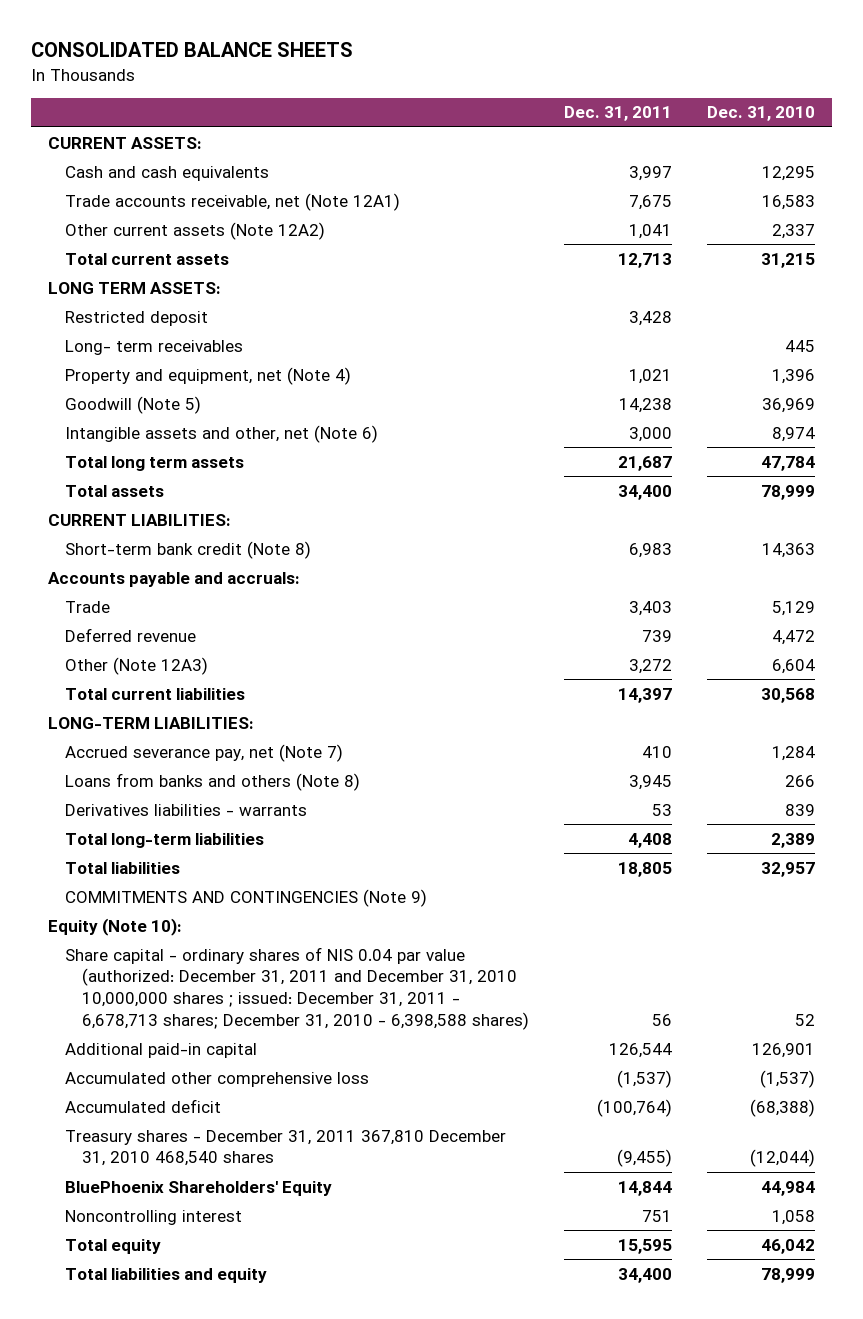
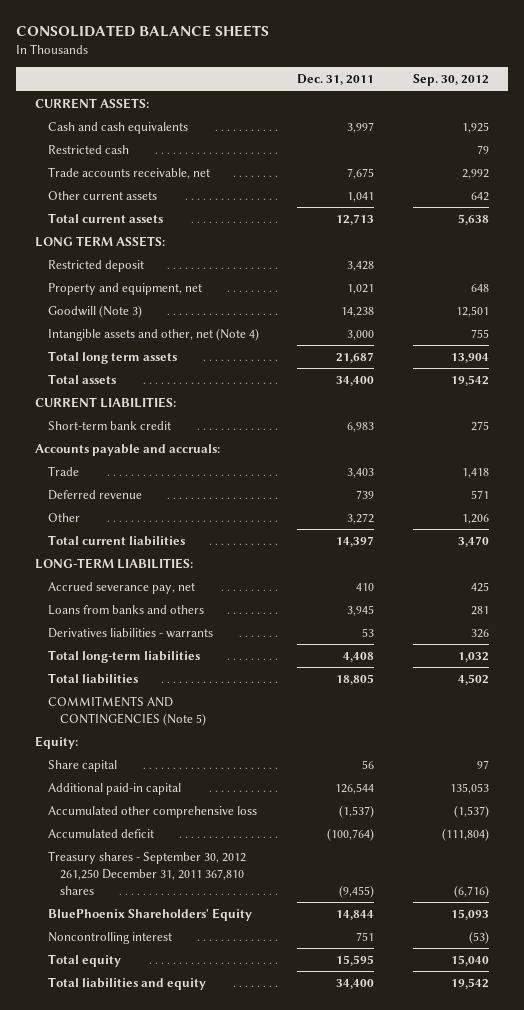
- | Dec. 31, 2011 | Dec. 31, 2010
+ | Dec. 31, 2011 | Sep. 30, 2012
- Trade accounts receivable, net (Note 12A1) | 7,675 | 16,583
- Other current assets (Note 12A2) | 1,041 | 2,337
+ Restricted cash | | 79
+ Trade accounts receivable, net | 7,675 | 2,992
+ Other current assets | 1,041 | 642
- Long- term receivables | | 445
- Property and equipment, net (Note 4) | 1,021 | 1,396
- Goodwill (Note 5) | 14,238 | 36,969
- Intangible assets and other, net (Note 6) | 3,000 | 8,974
+ Property and equipment, net | 1,021 | 648
+ Goodwill (Note 3) | 14,238 | 12,501
+ Intangible assets and other, net (Note 4) | 3,000 | 755
- Short-term bank credit (Note 8) | 6,983 | 14,363
+ Short-term bank credit | 6,983 | 275
- Other (Note 12A3) | 3,272 | 6,604
+ Other | 3,272 | 1,206
- Accrued severance pay, net (Note 7) | 410 | 1,284
- Loans from banks and others (Note 8) | 3,945 | 266
+ Accrued severance pay, net | 410 | 425
+ Loans from banks and others | 3,945 | 281
- COMMITMENTS AND CONTINGENCIES (Note 9)
- Equity (Note 10):
- Share capital - ordinary shares of NIS 0.04 par value (authorized: December 31, 2011 and December 31, 2010 10,000,000 shares ; issued: December 31, 2011 - 6,678,713 shares; December 31, 2010 - 6,398,588 shares) | 56 | 52
+ COMMITMENTS AND CONTINGENCIES (Note 5)
+ Equity:
+ Share capital | 56 | 97
- Treasury shares - December 31, 2011 367,810 December 31, 2010 468,540 shares | (9,455) | (12,044)
+ Treasury shares - September 30, 2012 261,250 December 31, 2011 367,810 shares | (9,455) | (6,716)

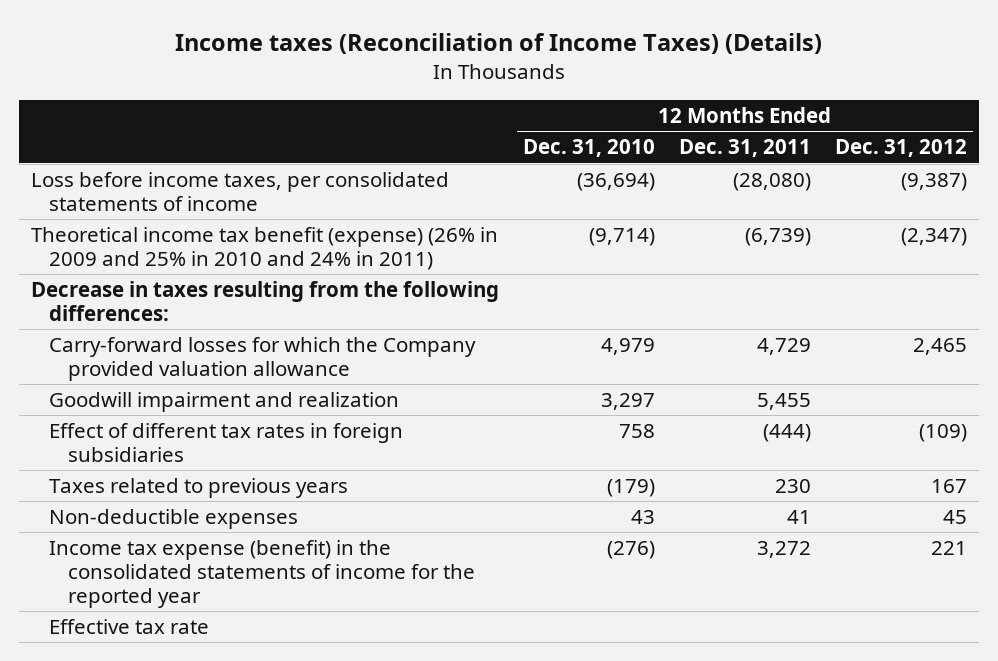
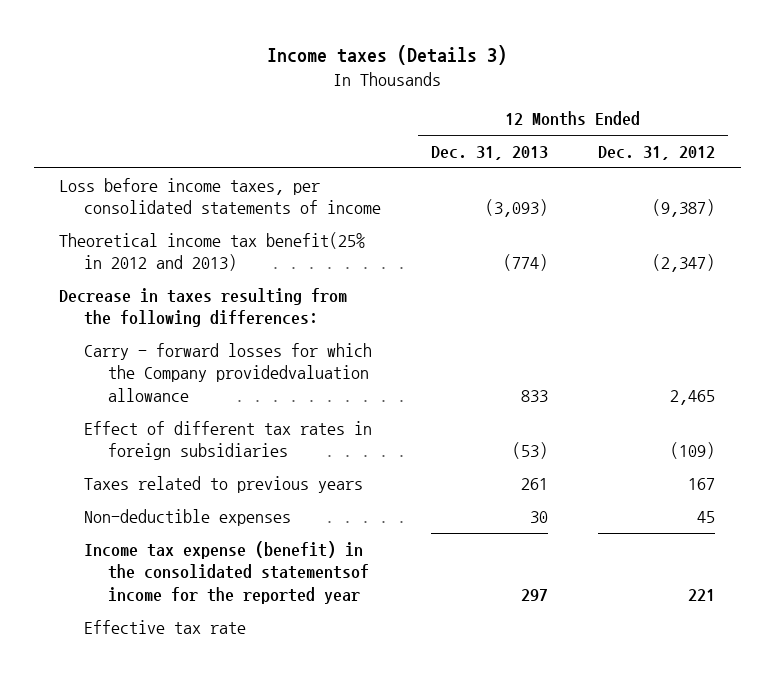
- Income taxes (Reconciliation of Income Taxes) (Details)
+ Income taxes (Details 3)
- | 12 Months Ended Dec. 31, 2010 | 12 Months Ended Dec. 31, 2011 | 12 Months Ended Dec. 31, 2012
+ | 12 Months Ended Dec. 31, 2013 | 12 Months Ended Dec. 31, 2012
- Theoretical income tax benefit (expense) (26% in 2009 and 25% in 2010 and 24% in 2011) | (9,714) | (6,739) | (2,347)
+ Theoretical income tax benefit(25% in 2012 and 2013) | (774) | (2,347)
- Carry-forward losses for which the Company provided valuation allowance | 4,979 | 4,729 | 2,465
- Goodwill impairment and realization | 3,297 | 5,455 |
+ Carry - forward losses for which the Company providedvaluation allowance | 833 | 2,465
- Income tax expense (benefit) in the consolidated statements of income for the reported year | (276) | 3,272 | 221
+ Income tax expense (benefit) in the consolidated statementsof income for the reported year | 297 | 221

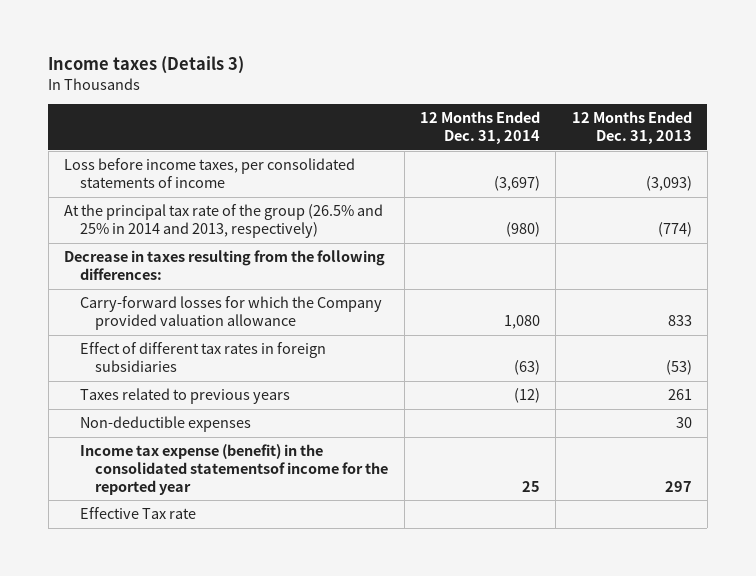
- | 12 Months Ended Dec. 31, 2013 | 12 Months Ended Dec. 31, 2012
+ | 12 Months Ended Dec. 31, 2014 | 12 Months Ended Dec. 31, 2013
- Theoretical income tax benefit(25% in 2012 and 2013) | (774) | (2,347)
+ At the principal tax rate of the group (26.5% and 25% in 2014 and 2013, respectively) | (980) | (774)
- Carry - forward losses for which the Company providedvaluation allowance | 833 | 2,465
+ Carry-forward losses for which the Company provided valuation allowance | 1,080 | 833
- Effective tax rate
+ Effective Tax rate

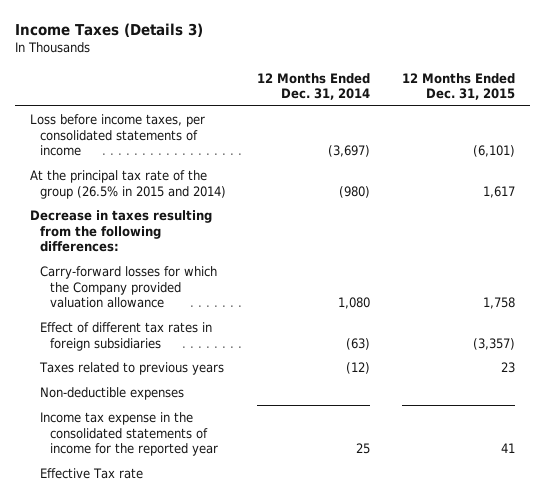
- Income taxes (Details 3)
+ Income Taxes (Details 3)
- | 12 Months Ended Dec. 31, 2014 | 12 Months Ended Dec. 31, 2013
+ | 12 Months Ended Dec. 31, 2014 | 12 Months Ended Dec. 31, 2015
- At the principal tax rate of the group (26.5% and 25% in 2014 and 2013, respectively) | (980) | (774)
+ At the principal tax rate of the group (26.5% in 2015 and 2014) | (980) | 1,617
- Income tax expense (benefit) in the consolidated statementsof income for the reported year | 25 | 297
+ Income tax expense in the consolidated statements of income for the reported year | 25 | 41

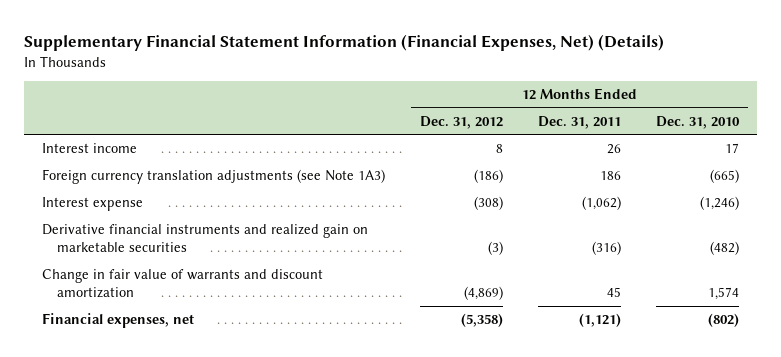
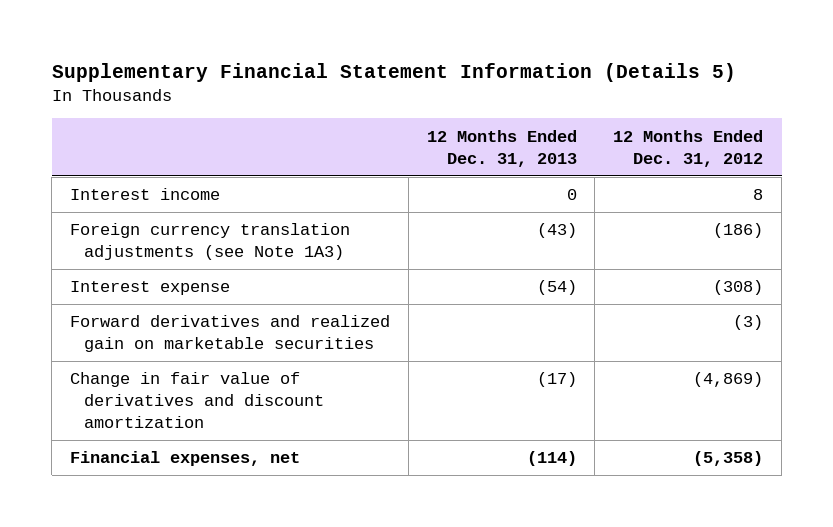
- Supplementary Financial Statement Information (Financial Expenses, Net) (Details)
+ Supplementary Financial Statement Information (Details 5)
- | 12 Months Ended Dec. 31, 2012 | 12 Months Ended Dec. 31, 2011 | 12 Months Ended Dec. 31, 2010
+ | 12 Months Ended Dec. 31, 2013 | 12 Months Ended Dec. 31, 2012
- Derivative financial instruments and realized gain on marketable securities | (3) | (316) | (482)
- Change in fair value of warrants and discount amortization | (4,869) | 45 | 1,574
+ Forward derivatives and realized gain on marketable securities | | (3)
+ Change in fair value of derivatives and discount amortization | (17) | (4,869)

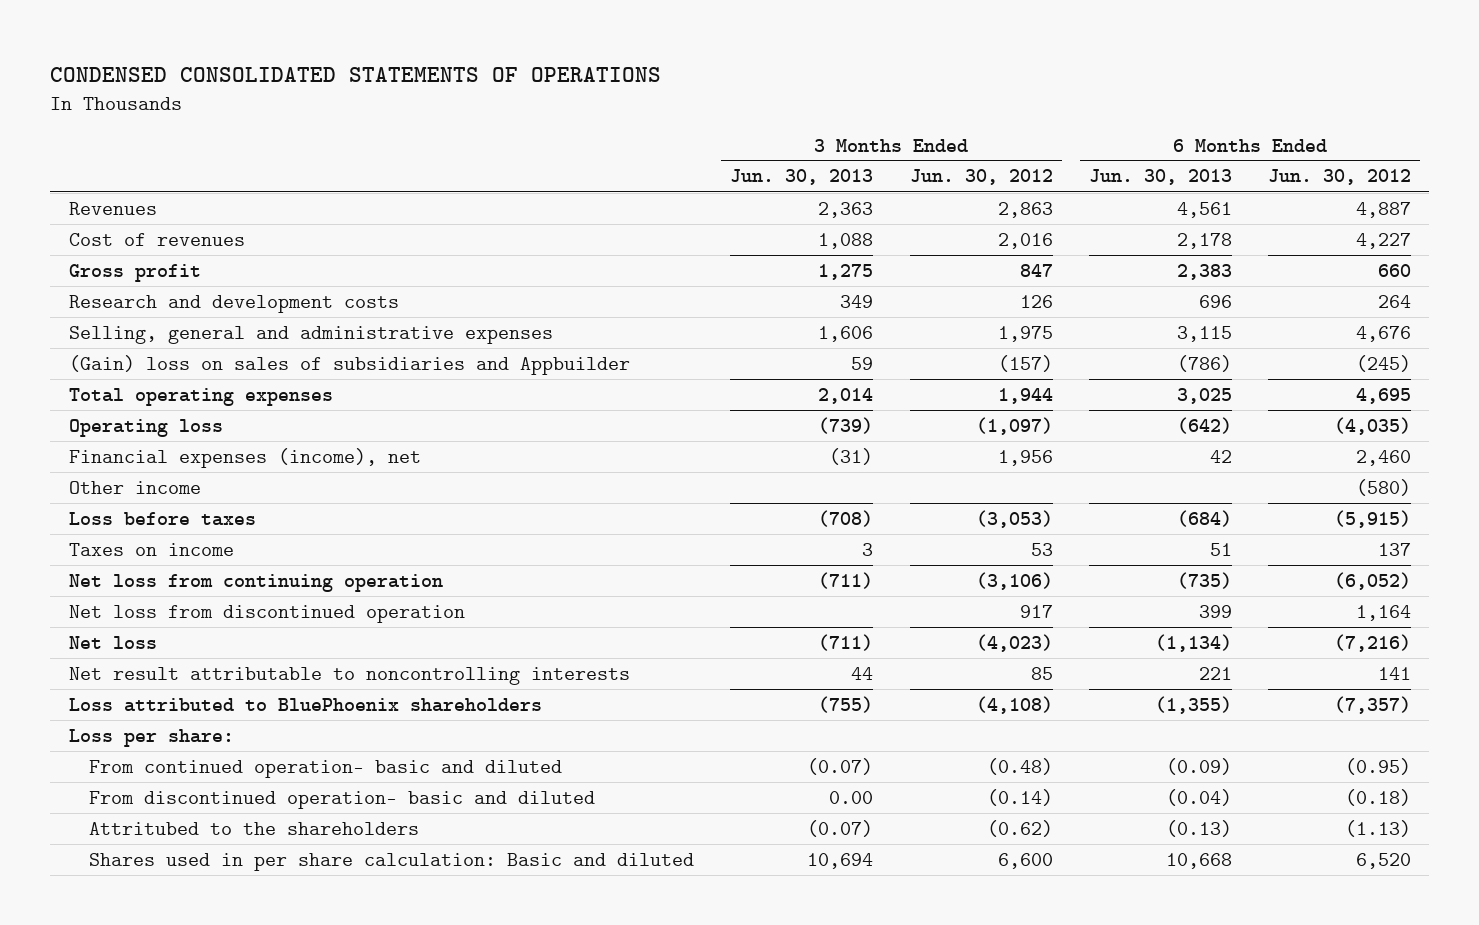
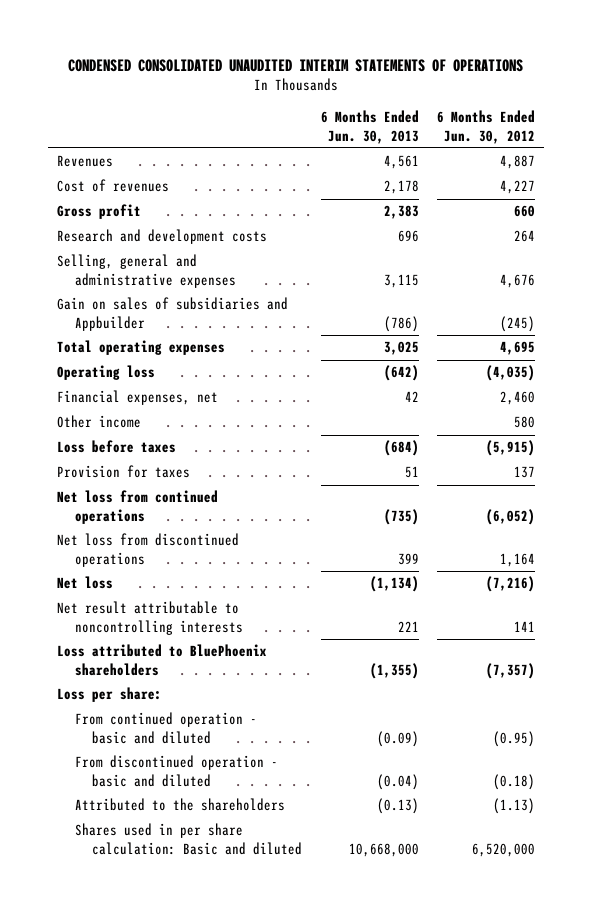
- CONDENSED CONSOLIDATED STATEMENTS OF OPERATIONS
+ CONDENSED CONSOLIDATED UNAUDITED INTERIM STATEMENTS OF OPERATIONS
- | 3 Months Ended Jun. 30, 2013 | 3 Months Ended Jun. 30, 2012 | 6 Months Ended Jun. 30, 2013 | 6 Months Ended Jun. 30, 2012
+ | 6 Months Ended Jun. 30, 2013 | 6 Months Ended Jun. 30, 2012
- (Gain) loss on sales of subsidiaries and Appbuilder | 59 | (157) | (786) | (245)
+ Gain on sales of subsidiaries and Appbuilder | (786) | (245)
- Financial expenses (income), net | (31) | 1,956 | 42 | 2,460
- Other income | | | | (580)
+ Financial expenses, net | 42 | 2,460
+ Other income | | 580
- Taxes on income | 3 | 53 | 51 | 137
- Net loss from continuing operation | (711) | (3,106) | (735) | (6,052)
- Net loss from discontinued operation | | 917 | 399 | 1,164
+ Provision for taxes | 51 | 137
+ Net loss from continued operations | (735) | (6,052)
+ Net loss from discontinued operations | 399 | 1,164
- From continued operation- basic and diluted | (0.07) | (0.48) | (0.09) | (0.95)
- From discontinued operation- basic and diluted | 0.00 | (0.14) | (0.04) | (0.18)
- Attritubed to the shareholders | (0.07) | (0.62) | (0.13) | (1.13)
- Shares used in per share calculation: Basic and diluted | 10,694 | 6,600 | 10,668 | 6,520
+ From continued operation - basic and diluted | (0.09) | (0.95)
+ From discontinued operation - basic and diluted | (0.04) | (0.18)
+ Attributed to the shareholders | (0.13) | (1.13)
+ Shares used in per share calculation: Basic and diluted | 10,668,000 | 6,520,000

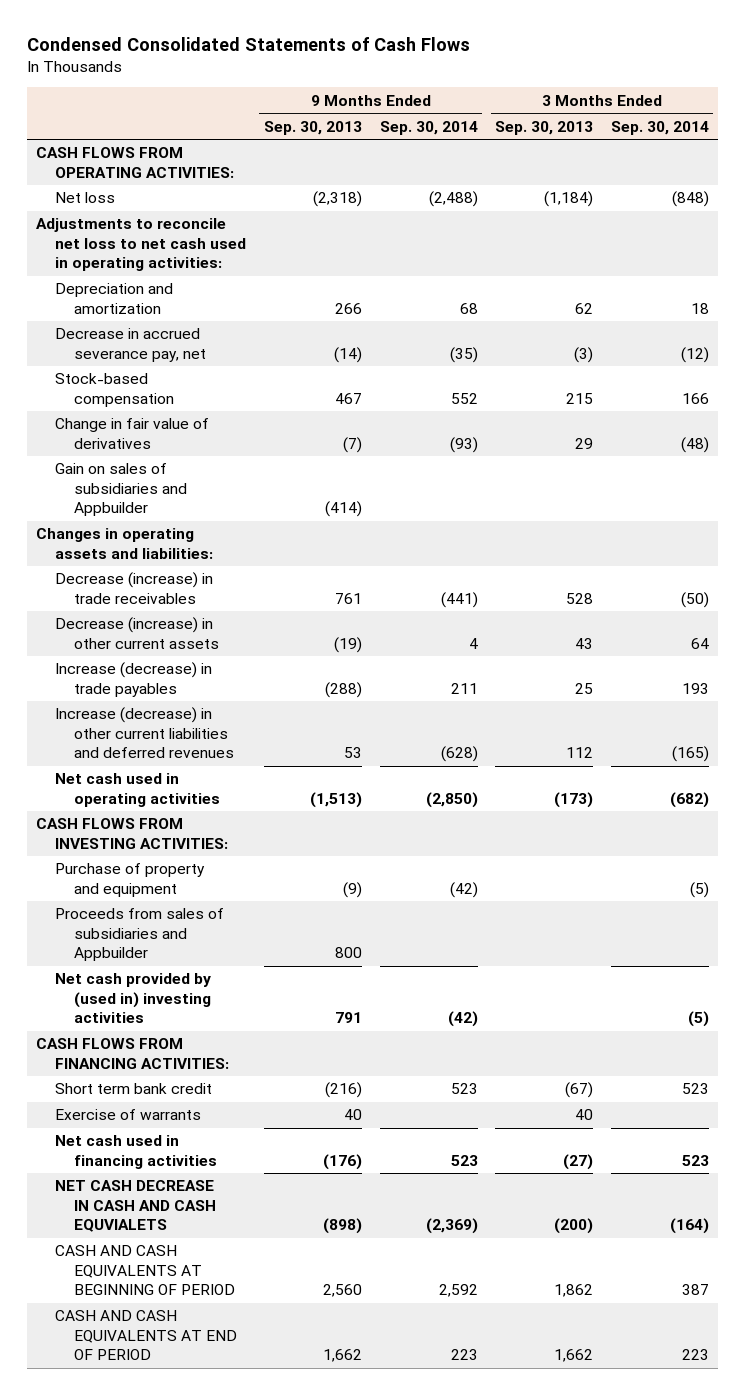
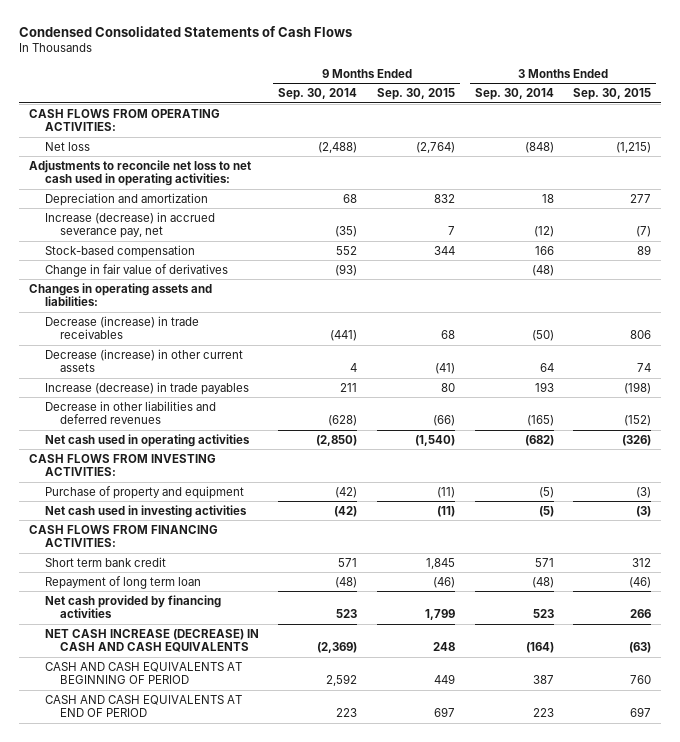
- | 9 Months Ended Sep. 30, 2013 | 9 Months Ended Sep. 30, 2014 | 3 Months Ended Sep. 30, 2013 | 3 Months Ended Sep. 30, 2014
+ | 9 Months Ended Sep. 30, 2014 | 9 Months Ended Sep. 30, 2015 | 3 Months Ended Sep. 30, 2014 | 3 Months Ended Sep. 30, 2015
- Decrease in accrued severance pay, net | (14) | (35) | (3) | (12)
+ Increase (decrease) in accrued severance pay, net | (35) | 7 | (12) | (7)
- Gain on sales of subsidiaries and Appbuilder | (414) | | |
- Increase (decrease) in other current liabilities and deferred revenues | 53 | (628) | 112 | (165)
+ Decrease in other liabilities and deferred revenues | (628) | (66) | (165) | (152)
- Proceeds from sales of subsidiaries and Appbuilder | 800 | | |
- Net cash provided by (used in) investing activities | 791 | (42) | | (5)
+ Net cash used in investing activities | (42) | (11) | (5) | (3)
- Short term bank credit | (216) | 523 | (67) | 523
- Exercise of warrants | 40 | | 40 |
- Net cash used in financing activities | (176) | 523 | (27) | 523
- NET CASH DECREASE IN CASH AND CASH EQUVIALETS | (898) | (2,369) | (200) | (164)
+ Short term bank credit | 571 | 1,845 | 571 | 312
+ Repayment of long term loan | (48) | (46) | (48) | (46)
+ Net cash provided by financing activities | 523 | 1,799 | 523 | 266
+ NET CASH INCREASE (DECREASE) IN CASH AND CASH EQUIVALENTS | (2,369) | 248 | (164) | (63)

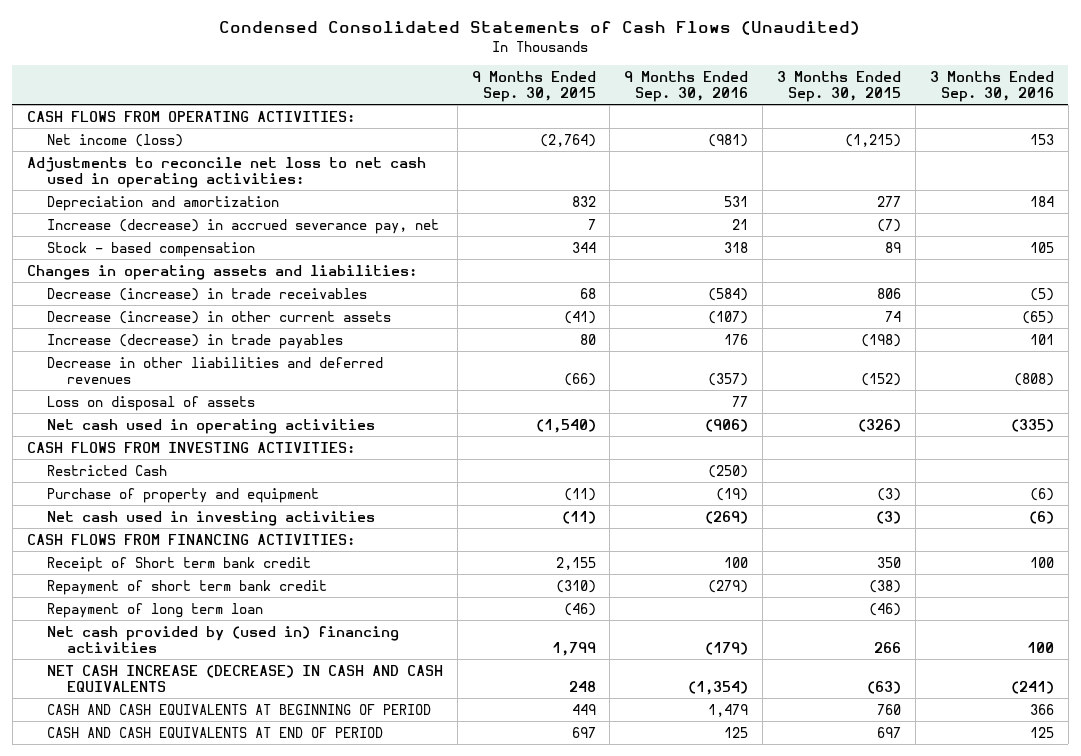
- Condensed Consolidated Statements of Cash Flows
+ Condensed Consolidated Statements of Cash Flows (Unaudited)
- | 9 Months Ended Sep. 30, 2014 | 9 Months Ended Sep. 30, 2015 | 3 Months Ended Sep. 30, 2014 | 3 Months Ended Sep. 30, 2015
+ | 9 Months Ended Sep. 30, 2015 | 9 Months Ended Sep. 30, 2016 | 3 Months Ended Sep. 30, 2015 | 3 Months Ended Sep. 30, 2016
- Net loss | (2,488) | (2,764) | (848) | (1,215)
+ Net income (loss) | (2,764) | (981) | (1,215) | 153
- Stock-based compensation | 552 | 344 | 166 | 89
- Change in fair value of derivatives | (93) | | (48) |
+ Stock - based compensation | 344 | 318 | 89 | 105
+ Loss on disposal of assets | | 77 | |
+ Restricted Cash | | (250) | |
- Short term bank credit | 571 | 1,845 | 571 | 312
+ Receipt of Short term bank credit | 2,155 | 100 | 350 | 100
+ Repayment of short term bank credit | (310) | (279) | (38) |
- Net cash provided by financing activities | 523 | 1,799 | 523 | 266
+ Net cash provided by (used in) financing activities | 1,799 | (179) | 266 | 100

